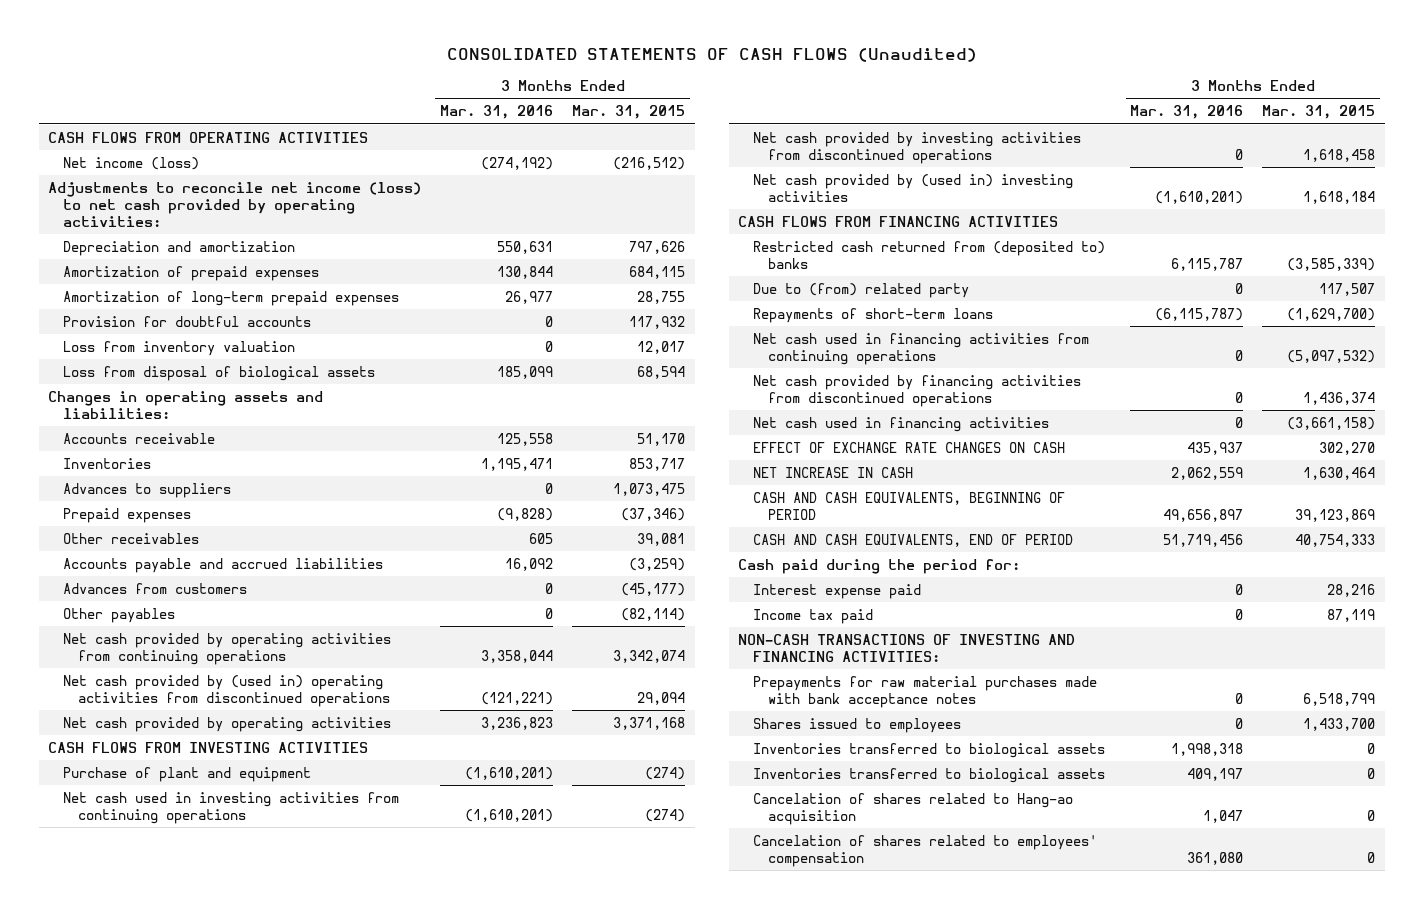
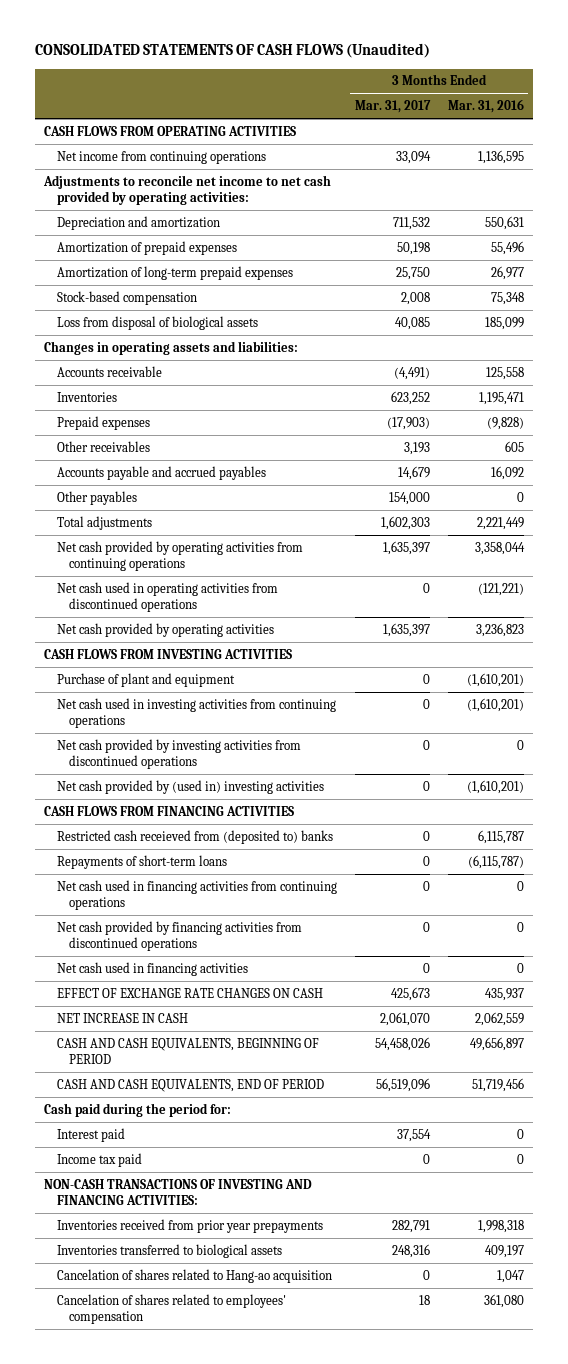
- | 3 Months Ended Mar. 31, 2016 | 3 Months Ended Mar. 31, 2015
+ | 3 Months Ended Mar. 31, 2017 | 3 Months Ended Mar. 31, 2016
- Net income (loss) | (274,192) | (216,512)
- Adjustments to reconcile net income (loss) to net cash provided by operating activities:
+ Net income from continuing operations | 33,094 | 1,136,595
+ Adjustments to reconcile net income to net cash provided by operating activities:
- Amortization of prepaid expenses | 130,844 | 684,115
+ Amortization of prepaid expenses | 50,198 | 55,496
- Provision for doubtful accounts | 0 | 117,932
- Loss from inventory valuation | 0 | 12,017
+ Stock-based compensation | 2,008 | 75,348
- Advances to suppliers | 0 | 1,073,475
- Accounts payable and accrued liabilities | 16,092 | (3,259)
- Advances from customers | 0 | (45,177)
+ Accounts payable and accrued payables | 14,679 | 16,092
+ Total adjustments | 1,602,303 | 2,221,449
- Net cash provided by (used in) operating activities from discontinued operations | (121,221) | 29,094
+ Net cash used in operating activities from discontinued operations | 0 | (121,221)
- Restricted cash returned from (deposited to) banks | 6,115,787 | (3,585,339)
- Due to (from) related party | 0 | 117,507
+ Restricted cash receieved from (deposited to) banks | 0 | 6,115,787
- Interest expense paid | 0 | 28,216
+ Interest paid | 37,554 | 0
- Prepayments for raw material purchases made with bank acceptance notes | 0 | 6,518,799
- Shares issued to employees | 0 | 1,433,700
- Inventories transferred to biological assets | 1,998,318 | 0
+ Inventories received from prior year prepayments | 282,791 | 1,998,318

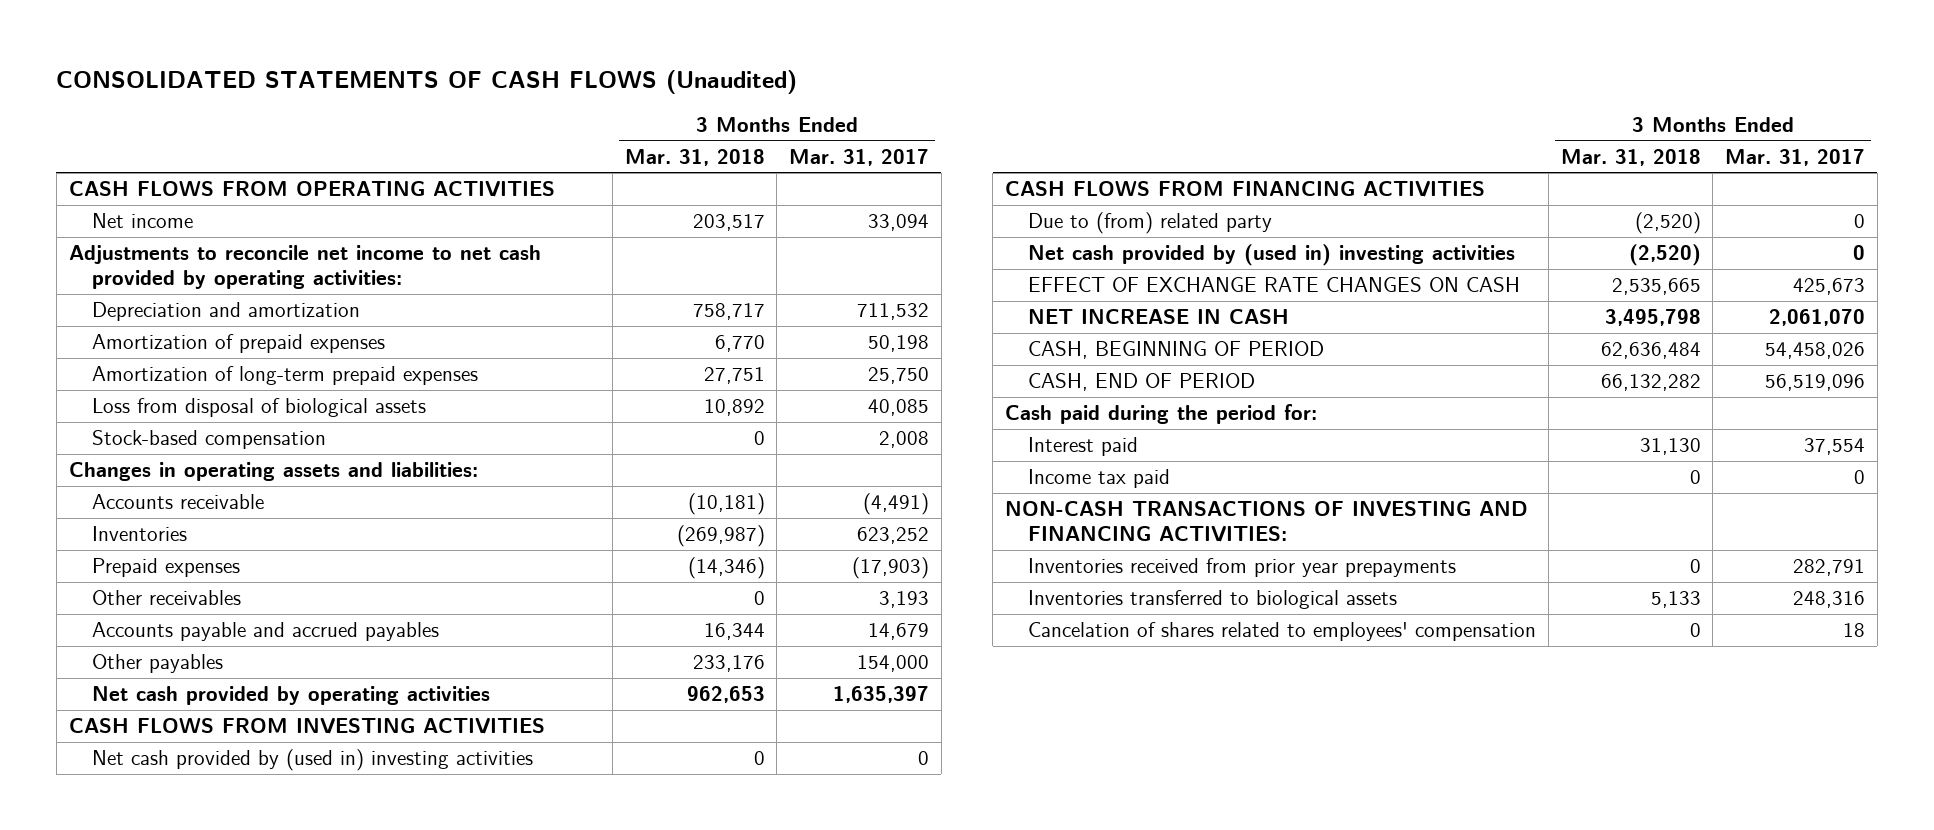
- | 3 Months Ended Mar. 31, 2017 | 3 Months Ended Mar. 31, 2016
+ | 3 Months Ended Mar. 31, 2018 | 3 Months Ended Mar. 31, 2017
- Net income from continuing operations | 33,094 | 1,136,595
+ Net income | 203,517 | 33,094
moved down: Stock-based compensation | 0 | 2,008
- Total adjustments | 1,602,303 | 2,221,449
- Net cash provided by operating activities from continuing operations | 1,635,397 | 3,358,044
- Net cash used in operating activities from discontinued operations | 0 | (121,221)
- Purchase of plant and equipment | 0 | (1,610,201)
- Net cash used in investing activities from continuing operations | 0 | (1,610,201)
- Net cash provided by investing activities from discontinued operations | 0 | 0
- Restricted cash receieved from (deposited to) banks | 0 | 6,115,787
- Repayments of short-term loans | 0 | (6,115,787)
- Net cash used in financing activities from continuing operations | 0 | 0
- Net cash provided by financing activities from discontinued operations | 0 | 0
- Net cash used in financing activities | 0 | 0
+ Due to (from) related party | (2,520) | 0
+ Net cash provided by (used in) investing activities | (2,520) | 0
- CASH AND CASH EQUIVALENTS, BEGINNING OF PERIOD | 54,458,026 | 49,656,897
- CASH AND CASH EQUIVALENTS, END OF PERIOD | 56,519,096 | 51,719,456
+ CASH, BEGINNING OF PERIOD | 62,636,484 | 54,458,026
+ CASH, END OF PERIOD | 66,132,282 | 56,519,096
- Cancelation of shares related to Hang-ao acquisition | 0 | 1,047

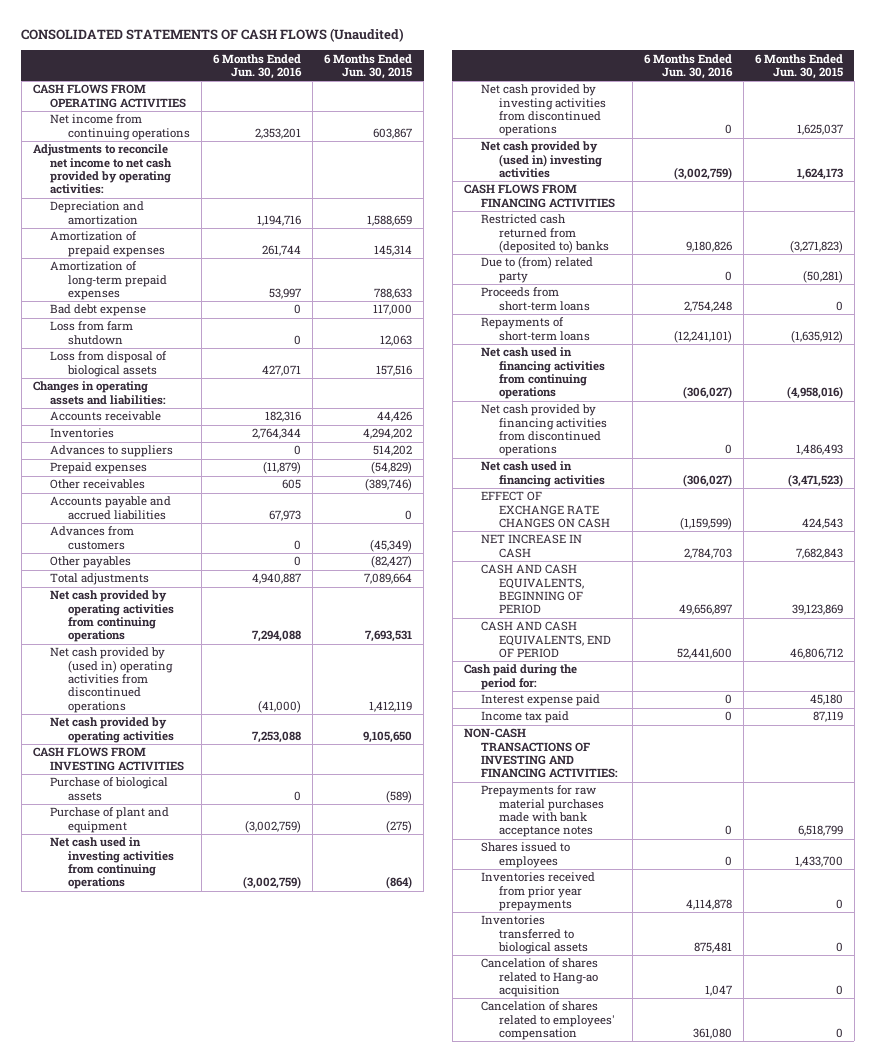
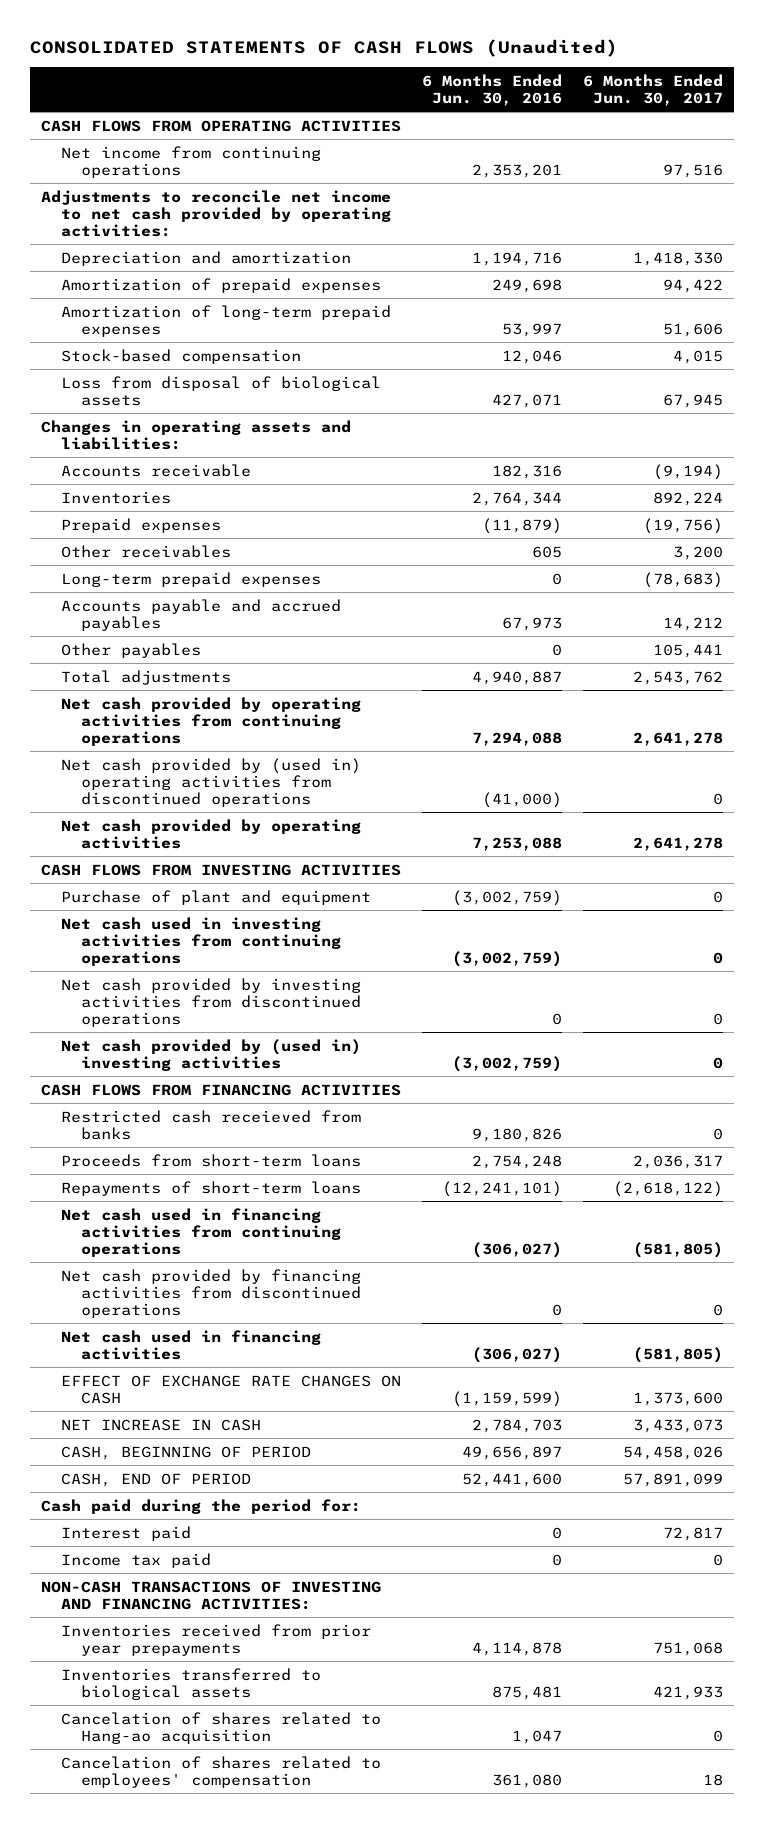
- | 6 Months Ended Jun. 30, 2016 | 6 Months Ended Jun. 30, 2015
+ | 6 Months Ended Jun. 30, 2016 | 6 Months Ended Jun. 30, 2017
- Amortization of prepaid expenses | 261,744 | 145,314
+ Amortization of prepaid expenses | 249,698 | 94,422
- Bad debt expense | 0 | 117,000
- Loss from farm shutdown | 0 | 12,063
+ Stock-based compensation | 12,046 | 4,015
- Advances to suppliers | 0 | 514,202
- Accounts payable and accrued liabilities | 67,973 | 0
- Advances from customers | 0 | (45,349)
+ Long-term prepaid expenses | 0 | (78,683)
+ Accounts payable and accrued payables | 67,973 | 14,212
- Purchase of biological assets | 0 | (589)
- Restricted cash returned from (deposited to) banks | 9,180,826 | (3,271,823)
- Due to (from) related party | 0 | (50,281)
+ Restricted cash receieved from banks | 9,180,826 | 0
- CASH AND CASH EQUIVALENTS, BEGINNING OF PERIOD | 49,656,897 | 39,123,869
- CASH AND CASH EQUIVALENTS, END OF PERIOD | 52,441,600 | 46,806,712
+ CASH, BEGINNING OF PERIOD | 49,656,897 | 54,458,026
+ CASH, END OF PERIOD | 52,441,600 | 57,891,099
- Interest expense paid | 0 | 45,180
+ Interest paid | 0 | 72,817
- Prepayments for raw material purchases made with bank acceptance notes | 0 | 6,518,799
- Shares issued to employees | 0 | 1,433,700

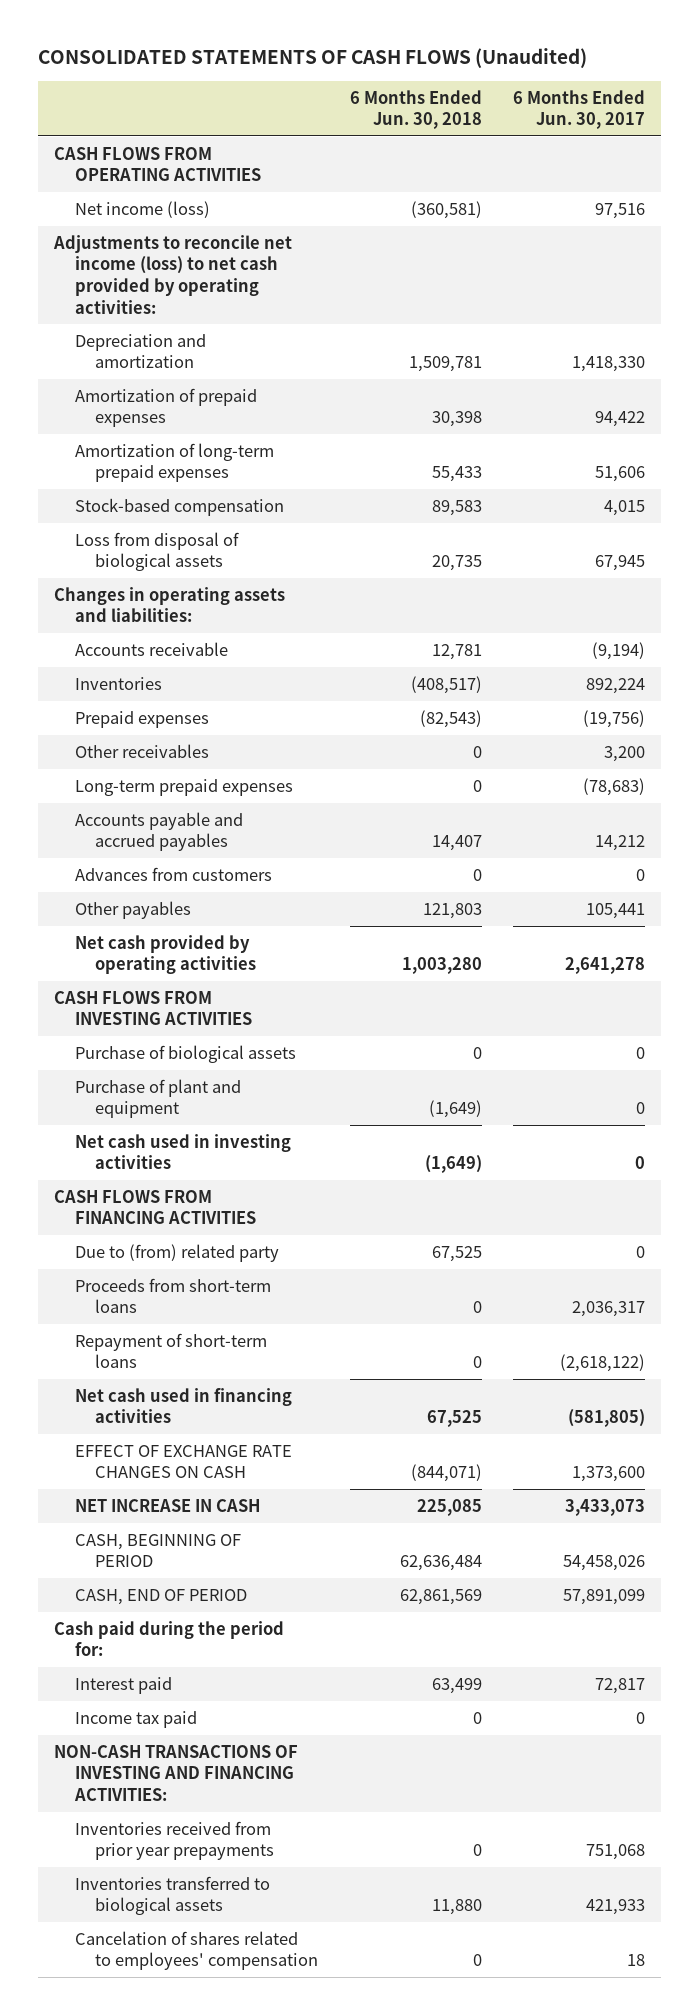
- | 6 Months Ended Jun. 30, 2016 | 6 Months Ended Jun. 30, 2017
+ | 6 Months Ended Jun. 30, 2018 | 6 Months Ended Jun. 30, 2017
- Net income from continuing operations | 2,353,201 | 97,516
- Adjustments to reconcile net income to net cash provided by operating activities:
+ Net income (loss) | (360,581) | 97,516
+ Adjustments to reconcile net income (loss) to net cash provided by operating activities:
+ Advances from customers | 0 | 0
- Total adjustments | 4,940,887 | 2,543,762
- Net cash provided by operating activities from continuing operations | 7,294,088 | 2,641,278
- Net cash provided by (used in) operating activities from discontinued operations | (41,000) | 0
+ Purchase of biological assets | 0 | 0
- Net cash used in investing activities from continuing operations | (3,002,759) | 0
- Net cash provided by investing activities from discontinued operations | 0 | 0
- Net cash provided by (used in) investing activities | (3,002,759) | 0
+ Net cash used in investing activities | (1,649) | 0
- Restricted cash receieved from banks | 9,180,826 | 0
+ Due to (from) related party | 67,525 | 0
- Repayments of short-term loans | (12,241,101) | (2,618,122)
- Net cash used in financing activities from continuing operations | (306,027) | (581,805)
- Net cash provided by financing activities from discontinued operations | 0 | 0
+ Repayment of short-term loans | 0 | (2,618,122)
- Cancelation of shares related to Hang-ao acquisition | 1,047 | 0

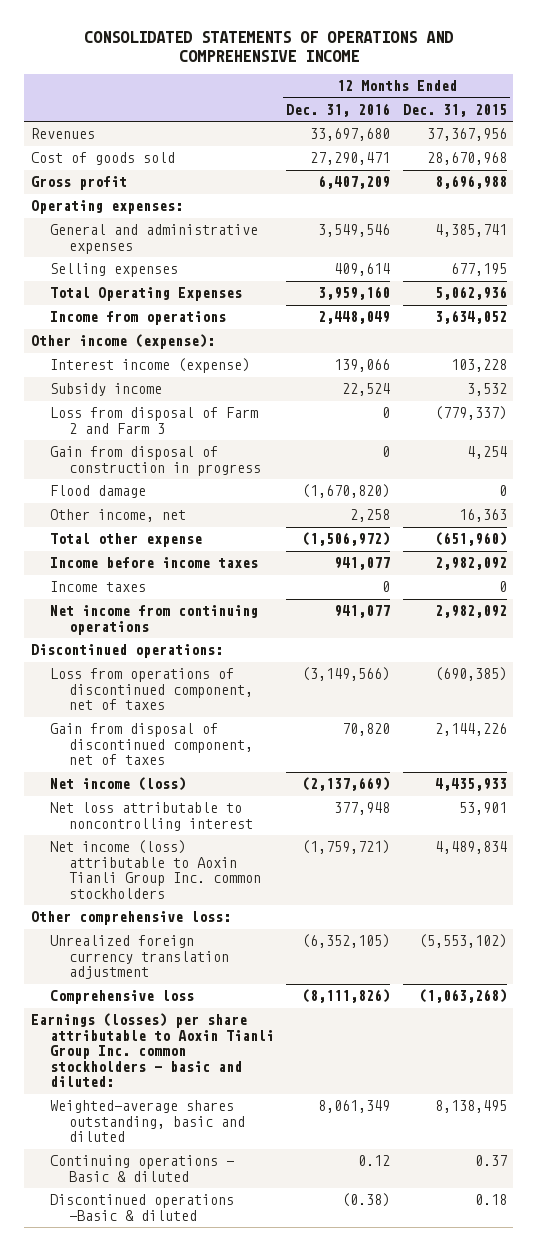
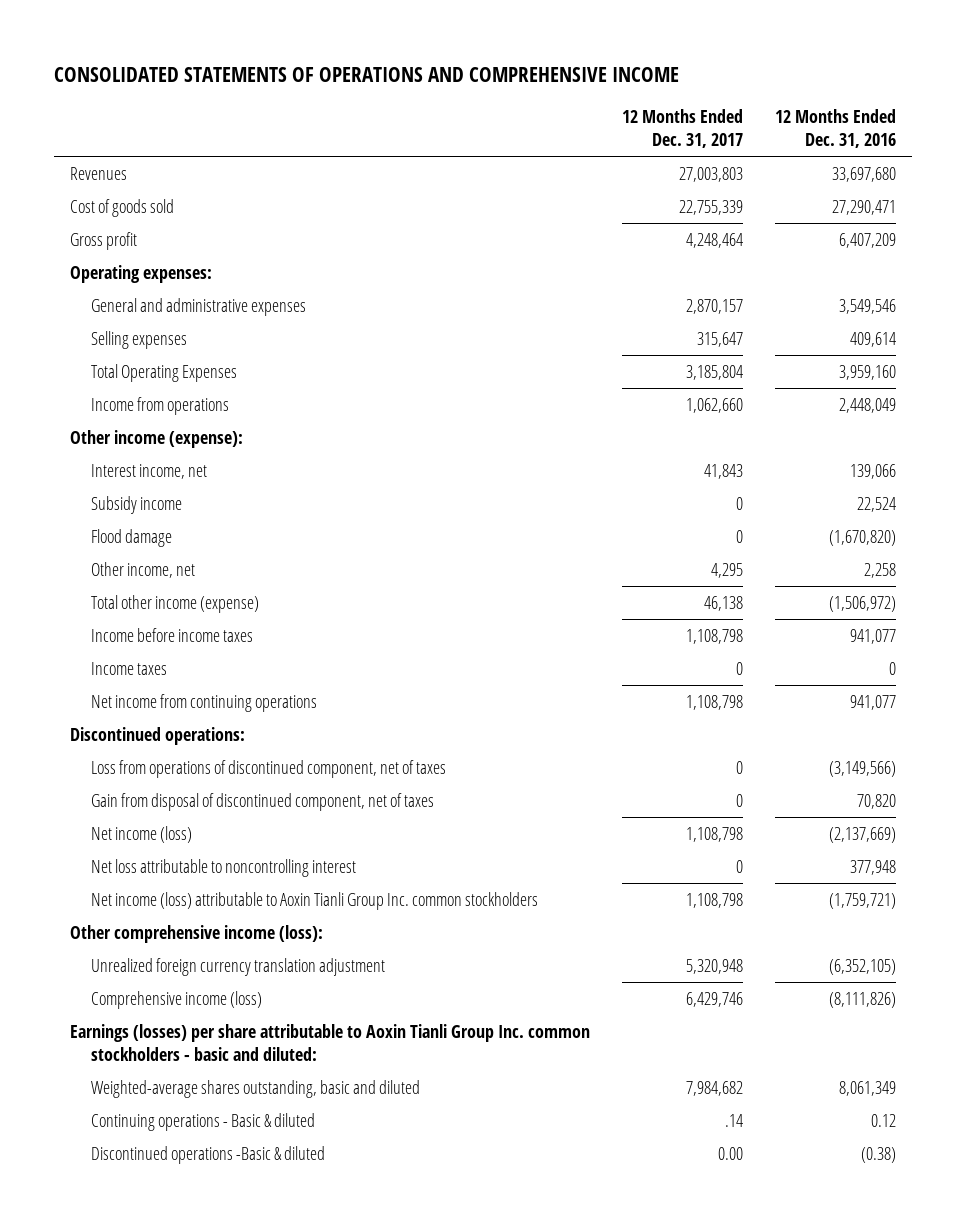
- | 12 Months Ended Dec. 31, 2016 | 12 Months Ended Dec. 31, 2015
+ | 12 Months Ended Dec. 31, 2017 | 12 Months Ended Dec. 31, 2016
- Interest income (expense) | 139,066 | 103,228
+ Interest income, net | 41,843 | 139,066
- Loss from disposal of Farm 2 and Farm 3 | 0 | (779,337)
- Gain from disposal of construction in progress | 0 | 4,254
- Total other expense | (1,506,972) | (651,960)
+ Total other income (expense) | 46,138 | (1,506,972)
- Other comprehensive loss:
+ Other comprehensive income (loss):
- Comprehensive loss | (8,111,826) | (1,063,268)
+ Comprehensive income (loss) | 6,429,746 | (8,111,826)

